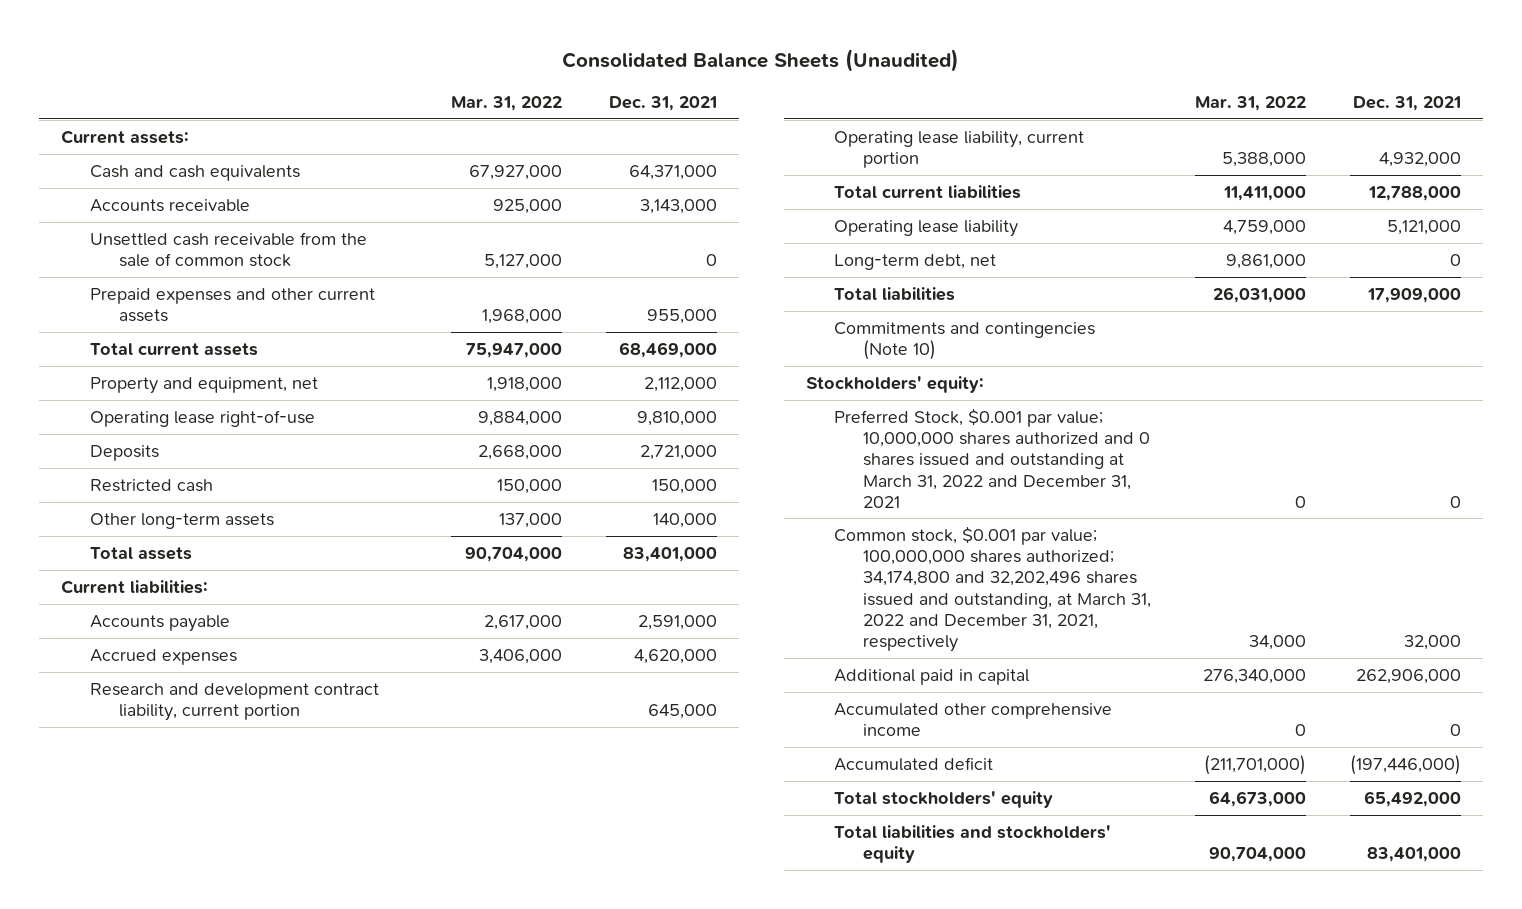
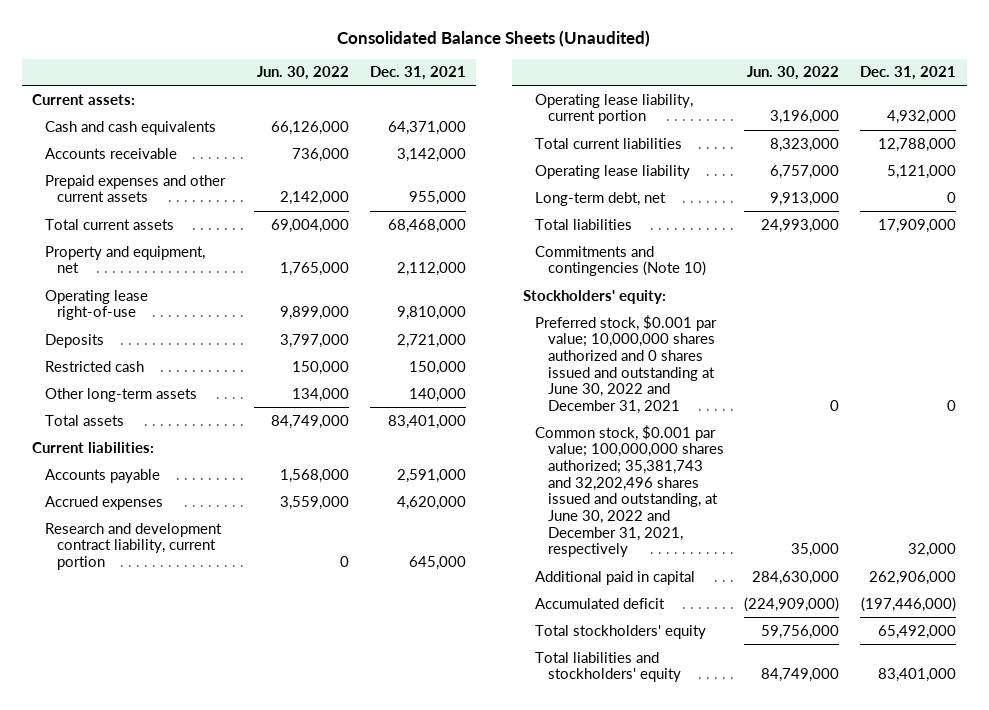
- | Mar. 31, 2022 | Dec. 31, 2021
+ | Jun. 30, 2022 | Dec. 31, 2021
- Accounts receivable | 925,000 | 3,143,000
- Unsettled cash receivable from the sale of common stock | 5,127,000 | 0
+ Accounts receivable | 736,000 | 3,142,000
- Total current assets | 75,947,000 | 68,469,000
+ Total current assets | 69,004,000 | 68,468,000
- Preferred Stock, $0.001 par value; 10,000,000 shares authorized and 0 shares issued and outstanding at March 31, 2022 and December 31, 2021 | 0 | 0
- Common stock, $0.001 par value; 100,000,000 shares authorized; 34,174,800 and 32,202,496 shares issued and outstanding, at March 31, 2022 and December 31, 2021, respectively | 34,000 | 32,000
+ Preferred stock, $0.001 par value; 10,000,000 shares authorized and 0 shares issued and outstanding at June 30, 2022 and December 31, 2021 | 0 | 0
+ Common stock, $0.001 par value; 100,000,000 shares authorized; 35,381,743 and 32,202,496 shares issued and outstanding, at June 30, 2022 and December 31, 2021, respectively | 35,000 | 32,000
- Accumulated other comprehensive income | 0 | 0

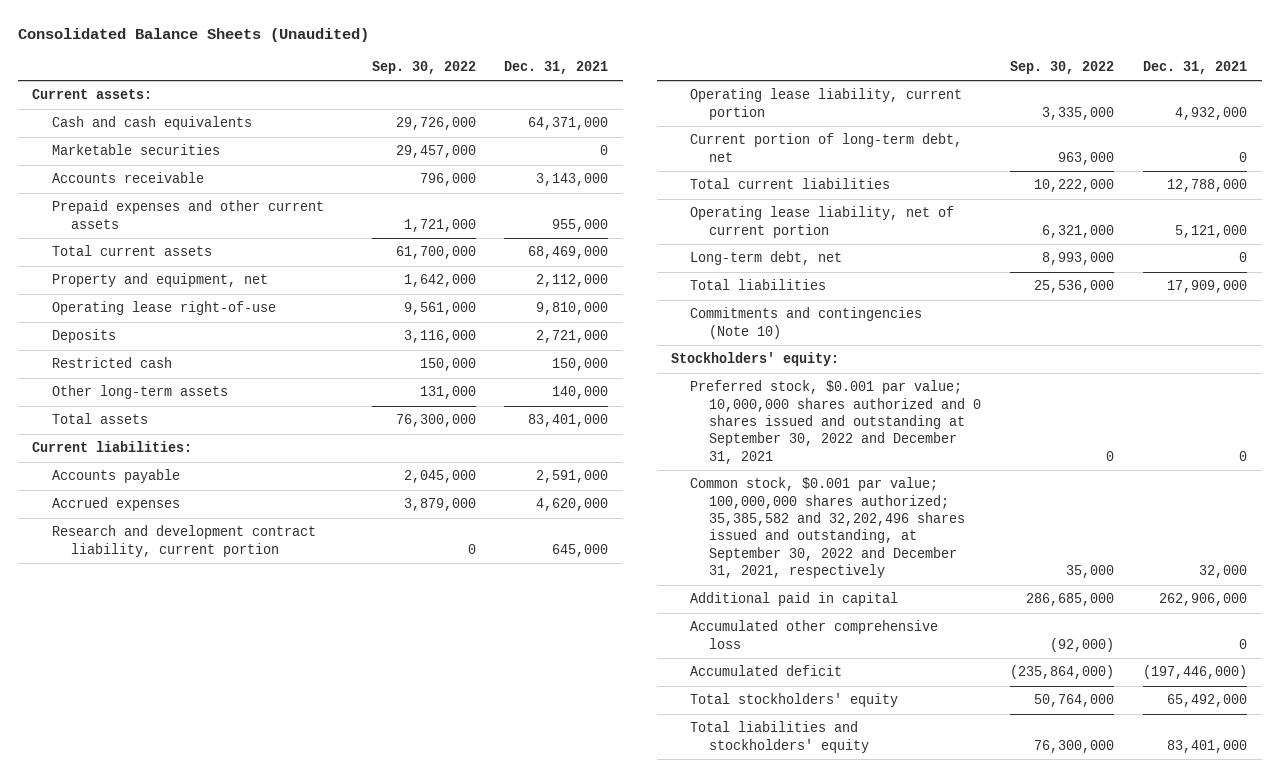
- | Jun. 30, 2022 | Dec. 31, 2021
+ | Sep. 30, 2022 | Dec. 31, 2021
- Accounts receivable | 736,000 | 3,142,000
+ Marketable securities | 29,457,000 | 0
+ Accounts receivable | 796,000 | 3,143,000
- Total current assets | 69,004,000 | 68,468,000
+ Total current assets | 61,700,000 | 68,469,000
+ Current portion of long-term debt, net | 963,000 | 0
- Operating lease liability | 6,757,000 | 5,121,000
+ Operating lease liability, net of current portion | 6,321,000 | 5,121,000
- Preferred stock, $0.001 par value; 10,000,000 shares authorized and 0 shares issued and outstanding at June 30, 2022 and December 31, 2021 | 0 | 0
- Common stock, $0.001 par value; 100,000,000 shares authorized; 35,381,743 and 32,202,496 shares issued and outstanding, at June 30, 2022 and December 31, 2021, respectively | 35,000 | 32,000
+ Preferred stock, $0.001 par value; 10,000,000 shares authorized and 0 shares issued and outstanding at September 30, 2022 and December 31, 2021 | 0 | 0
+ Common stock, $0.001 par value; 100,000,000 shares authorized; 35,385,582 and 32,202,496 shares issued and outstanding, at September 30, 2022 and December 31, 2021, respectively | 35,000 | 32,000
+ Accumulated other comprehensive loss | (92,000) | 0

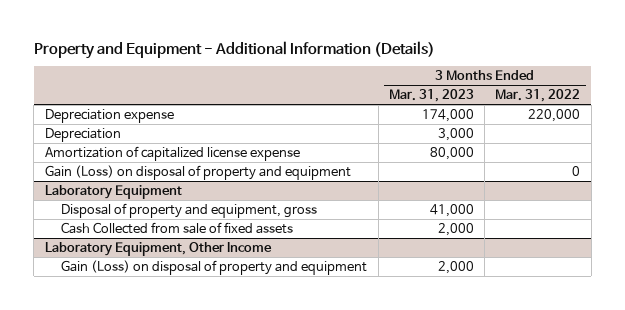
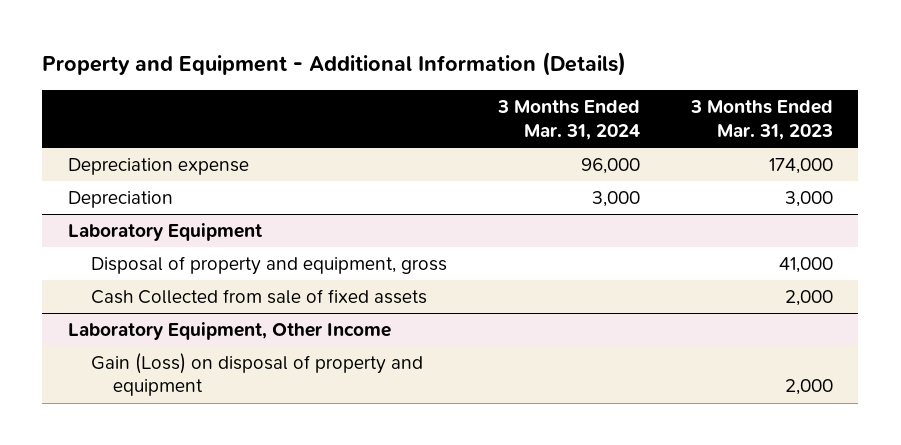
- | 3 Months Ended Mar. 31, 2023 | 3 Months Ended Mar. 31, 2022
+ | 3 Months Ended Mar. 31, 2024 | 3 Months Ended Mar. 31, 2023
- Amortization of capitalized license expense | 80,000 |
- Gain (Loss) on disposal of property and equipment | | 0

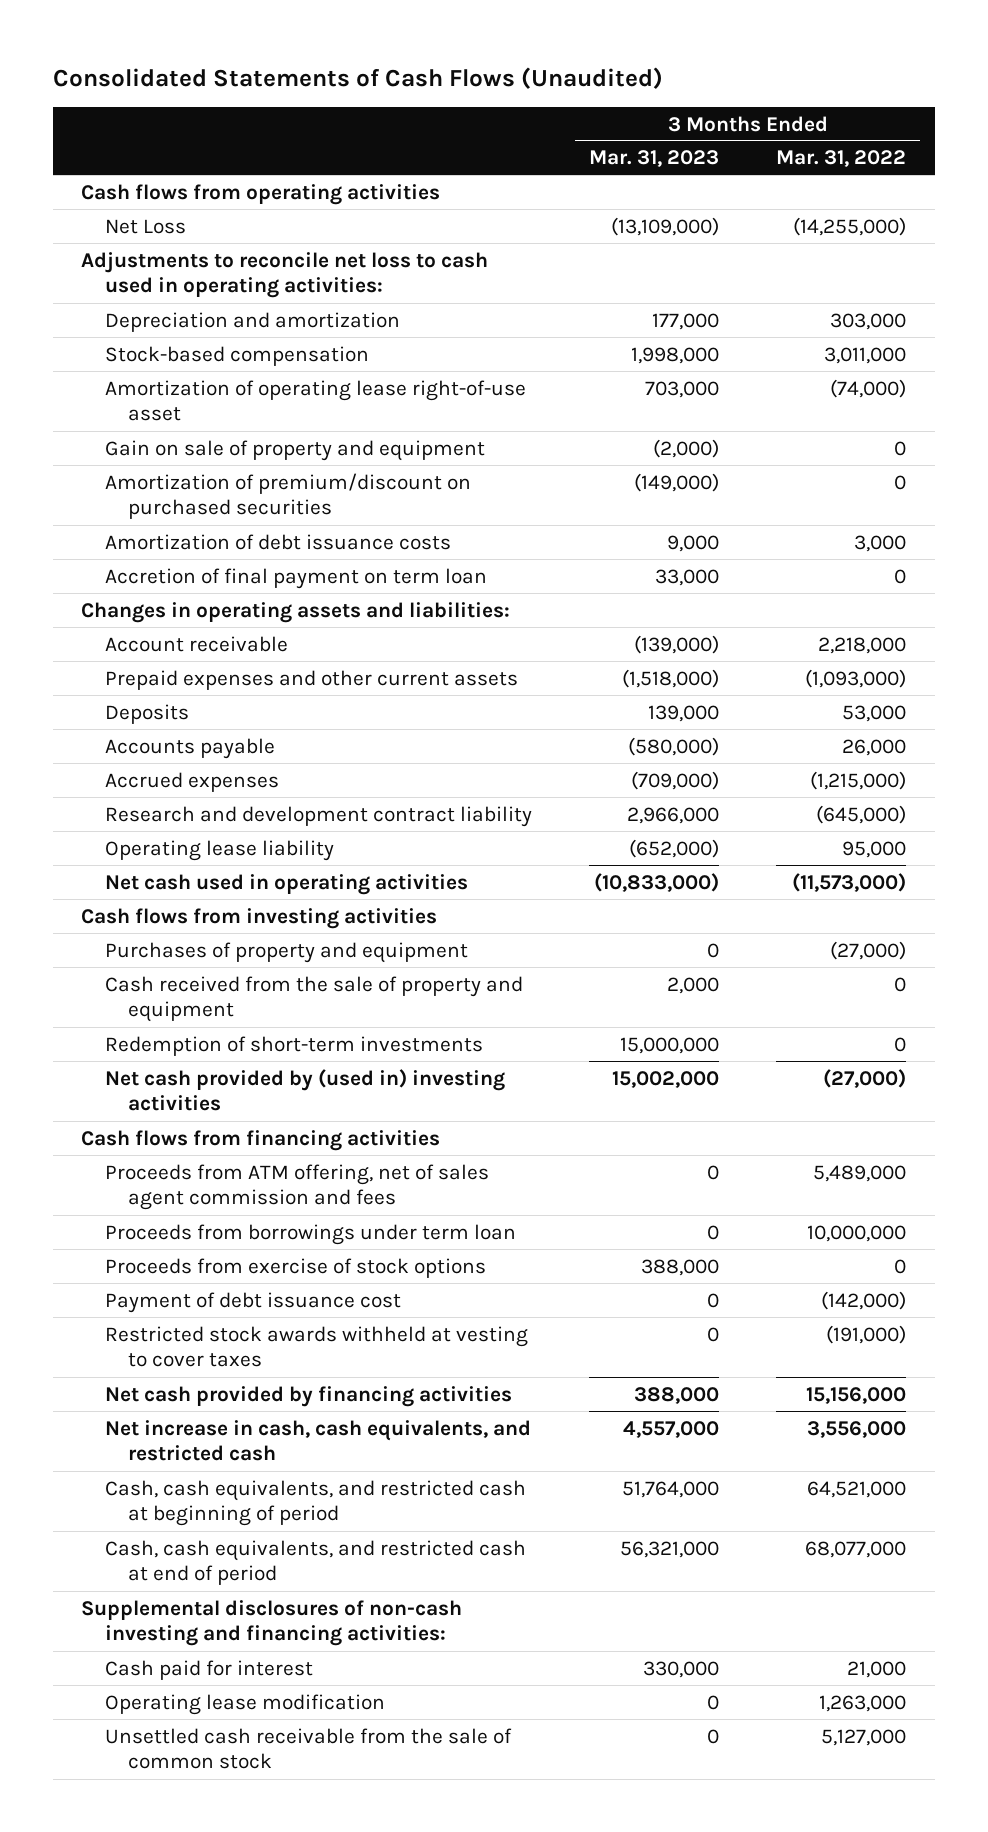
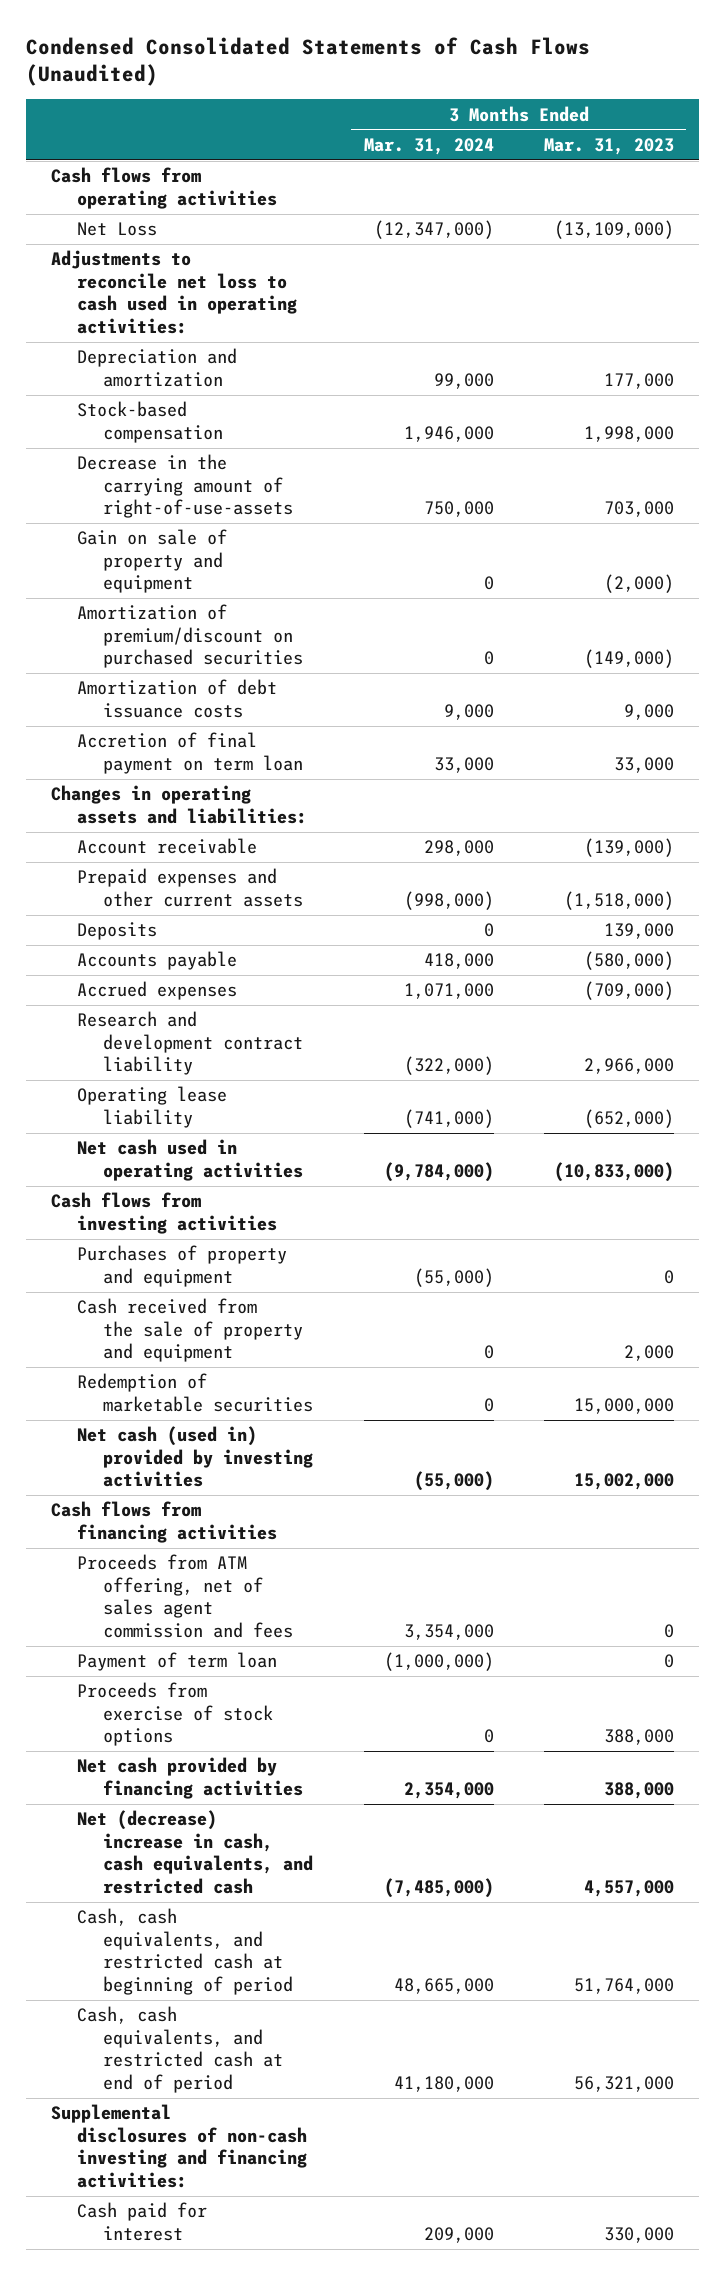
- Consolidated Statements of Cash Flows (Unaudited)
+ Condensed Consolidated Statements of Cash Flows (Unaudited)
- | 3 Months Ended Mar. 31, 2023 | 3 Months Ended Mar. 31, 2022
+ | 3 Months Ended Mar. 31, 2024 | 3 Months Ended Mar. 31, 2023
- Amortization of operating lease right-of-use asset | 703,000 | (74,000)
+ Decrease in the carrying amount of right-of-use-assets | 750,000 | 703,000
- Redemption of short-term investments | 15,000,000 | 0
- Net cash provided by (used in) investing activities | 15,002,000 | (27,000)
+ Redemption of marketable securities | 0 | 15,000,000
+ Net cash (used in) provided by investing activities | (55,000) | 15,002,000
- Proceeds from borrowings under term loan | 0 | 10,000,000
+ Payment of term loan | (1,000,000) | 0
- Payment of debt issuance cost | 0 | (142,000)
- Restricted stock awards withheld at vesting to cover taxes | 0 | (191,000)
- Net increase in cash, cash equivalents, and restricted cash | 4,557,000 | 3,556,000
+ Net (decrease) increase in cash, cash equivalents, and restricted cash | (7,485,000) | 4,557,000
- Operating lease modification | 0 | 1,263,000
- Unsettled cash receivable from the sale of common stock | 0 | 5,127,000

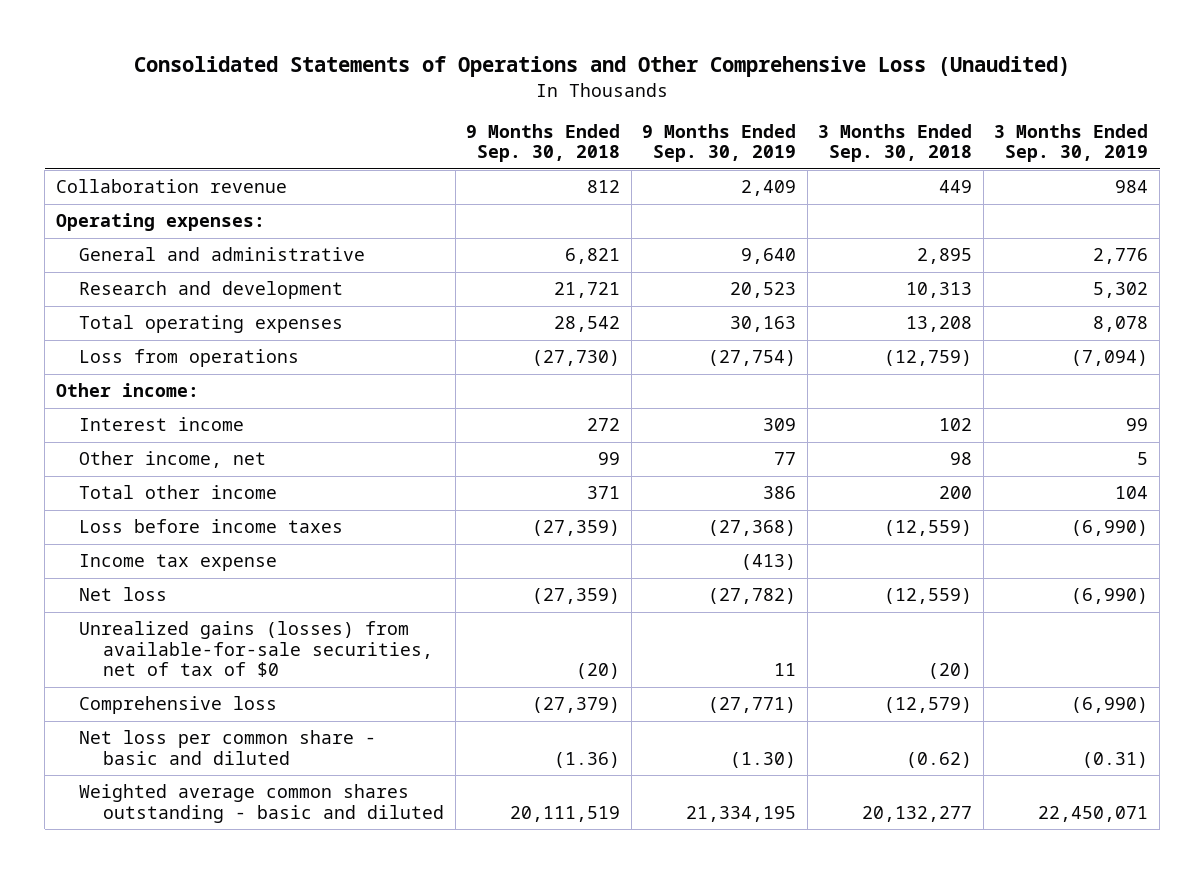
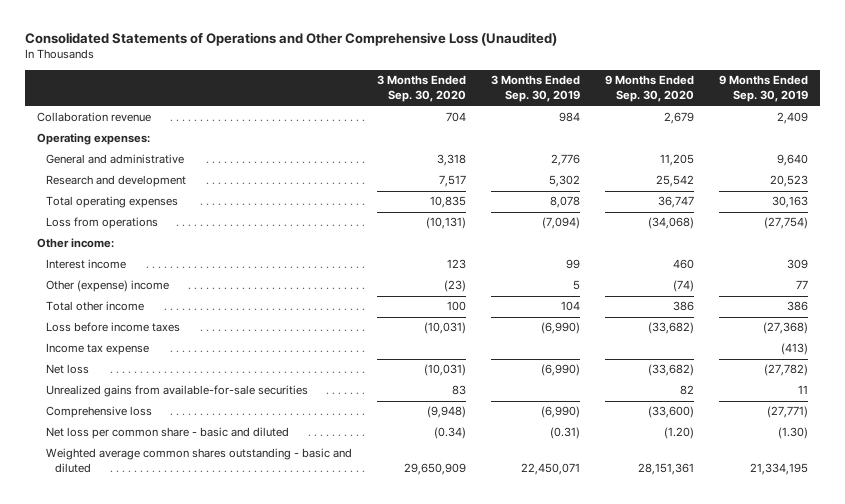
- | 9 Months Ended Sep. 30, 2018 | 9 Months Ended Sep. 30, 2019 | 3 Months Ended Sep. 30, 2018 | 3 Months Ended Sep. 30, 2019
+ | 3 Months Ended Sep. 30, 2020 | 3 Months Ended Sep. 30, 2019 | 9 Months Ended Sep. 30, 2020 | 9 Months Ended Sep. 30, 2019
- Other income, net | 99 | 77 | 98 | 5
+ Other (expense) income | (23) | 5 | (74) | 77
- Unrealized gains (losses) from available-for-sale securities, net of tax of $0 | (20) | 11 | (20) |
+ Unrealized gains from available-for-sale securities | 83 | | 82 | 11

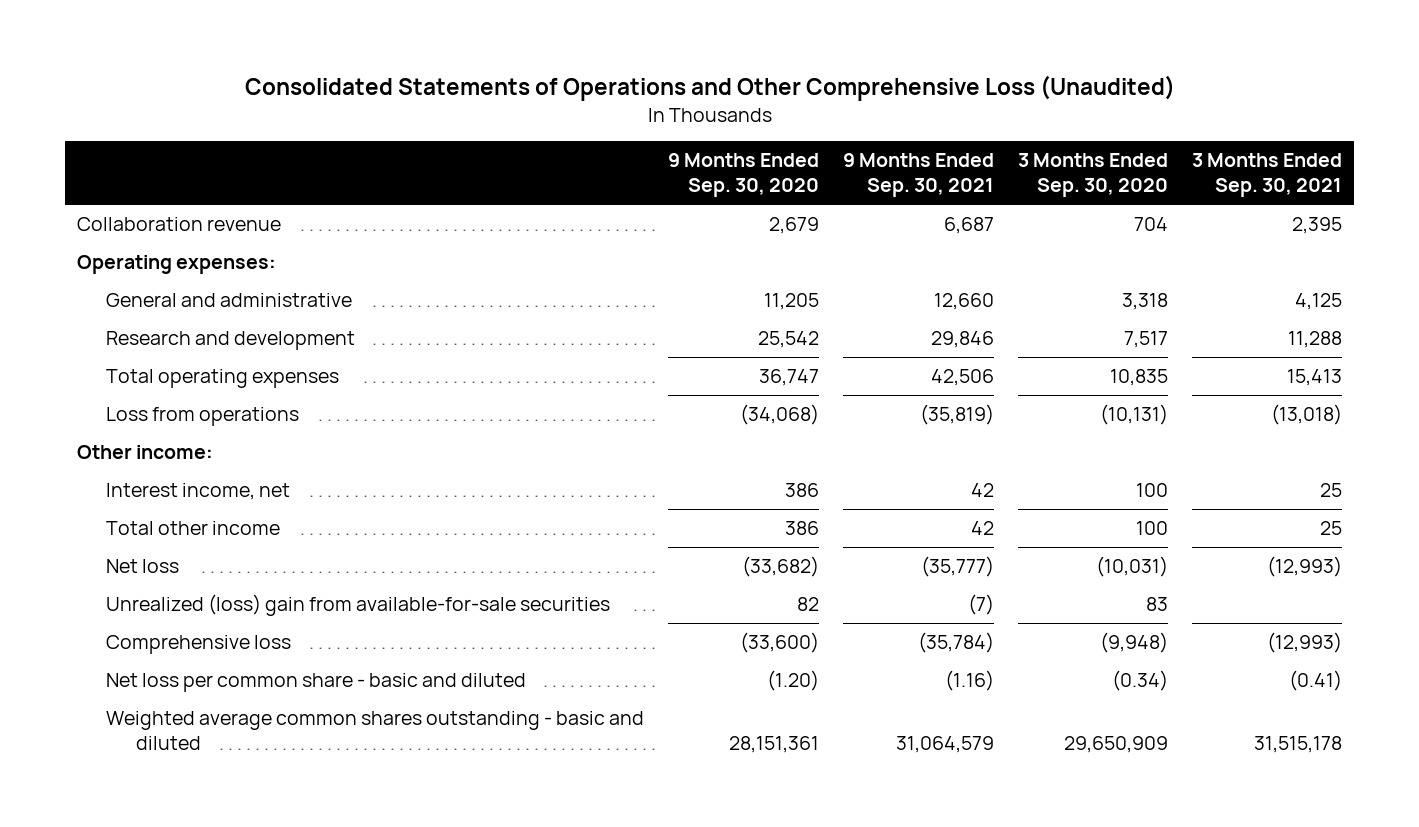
- | 3 Months Ended Sep. 30, 2020 | 3 Months Ended Sep. 30, 2019 | 9 Months Ended Sep. 30, 2020 | 9 Months Ended Sep. 30, 2019
+ | 9 Months Ended Sep. 30, 2020 | 9 Months Ended Sep. 30, 2021 | 3 Months Ended Sep. 30, 2020 | 3 Months Ended Sep. 30, 2021
- Interest income | 123 | 99 | 460 | 309
- Other (expense) income | (23) | 5 | (74) | 77
+ Interest income, net | 386 | 42 | 100 | 25
- Loss before income taxes | (10,031) | (6,990) | (33,682) | (27,368)
- Income tax expense | | | | (413)
- Unrealized gains from available-for-sale securities | 83 | | 82 | 11
+ Unrealized (loss) gain from available-for-sale securities | 82 | (7) | 83 |

